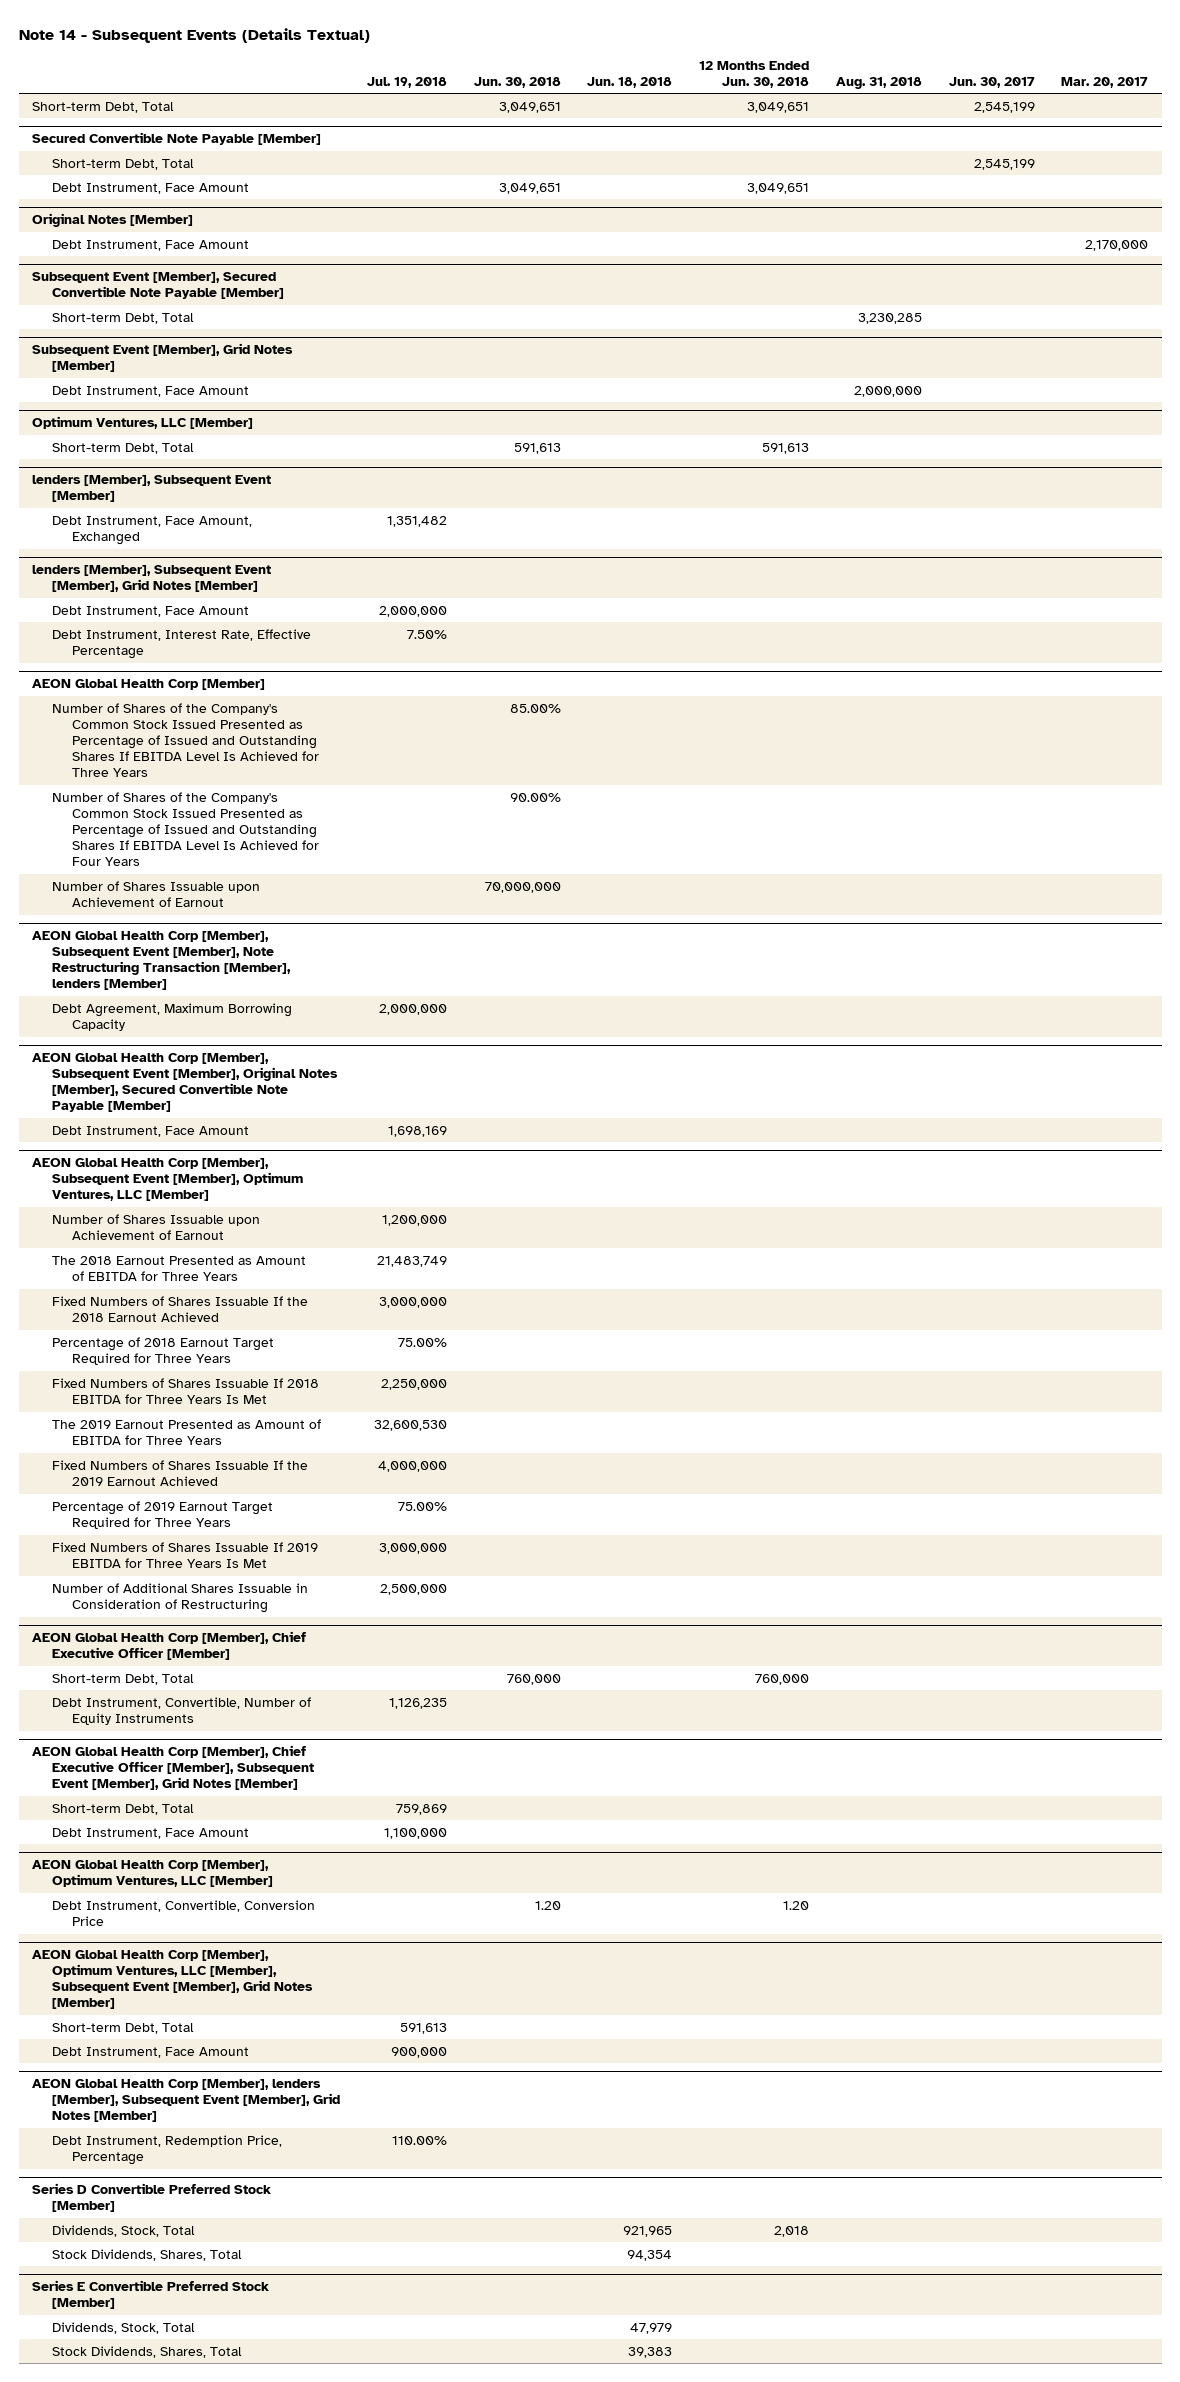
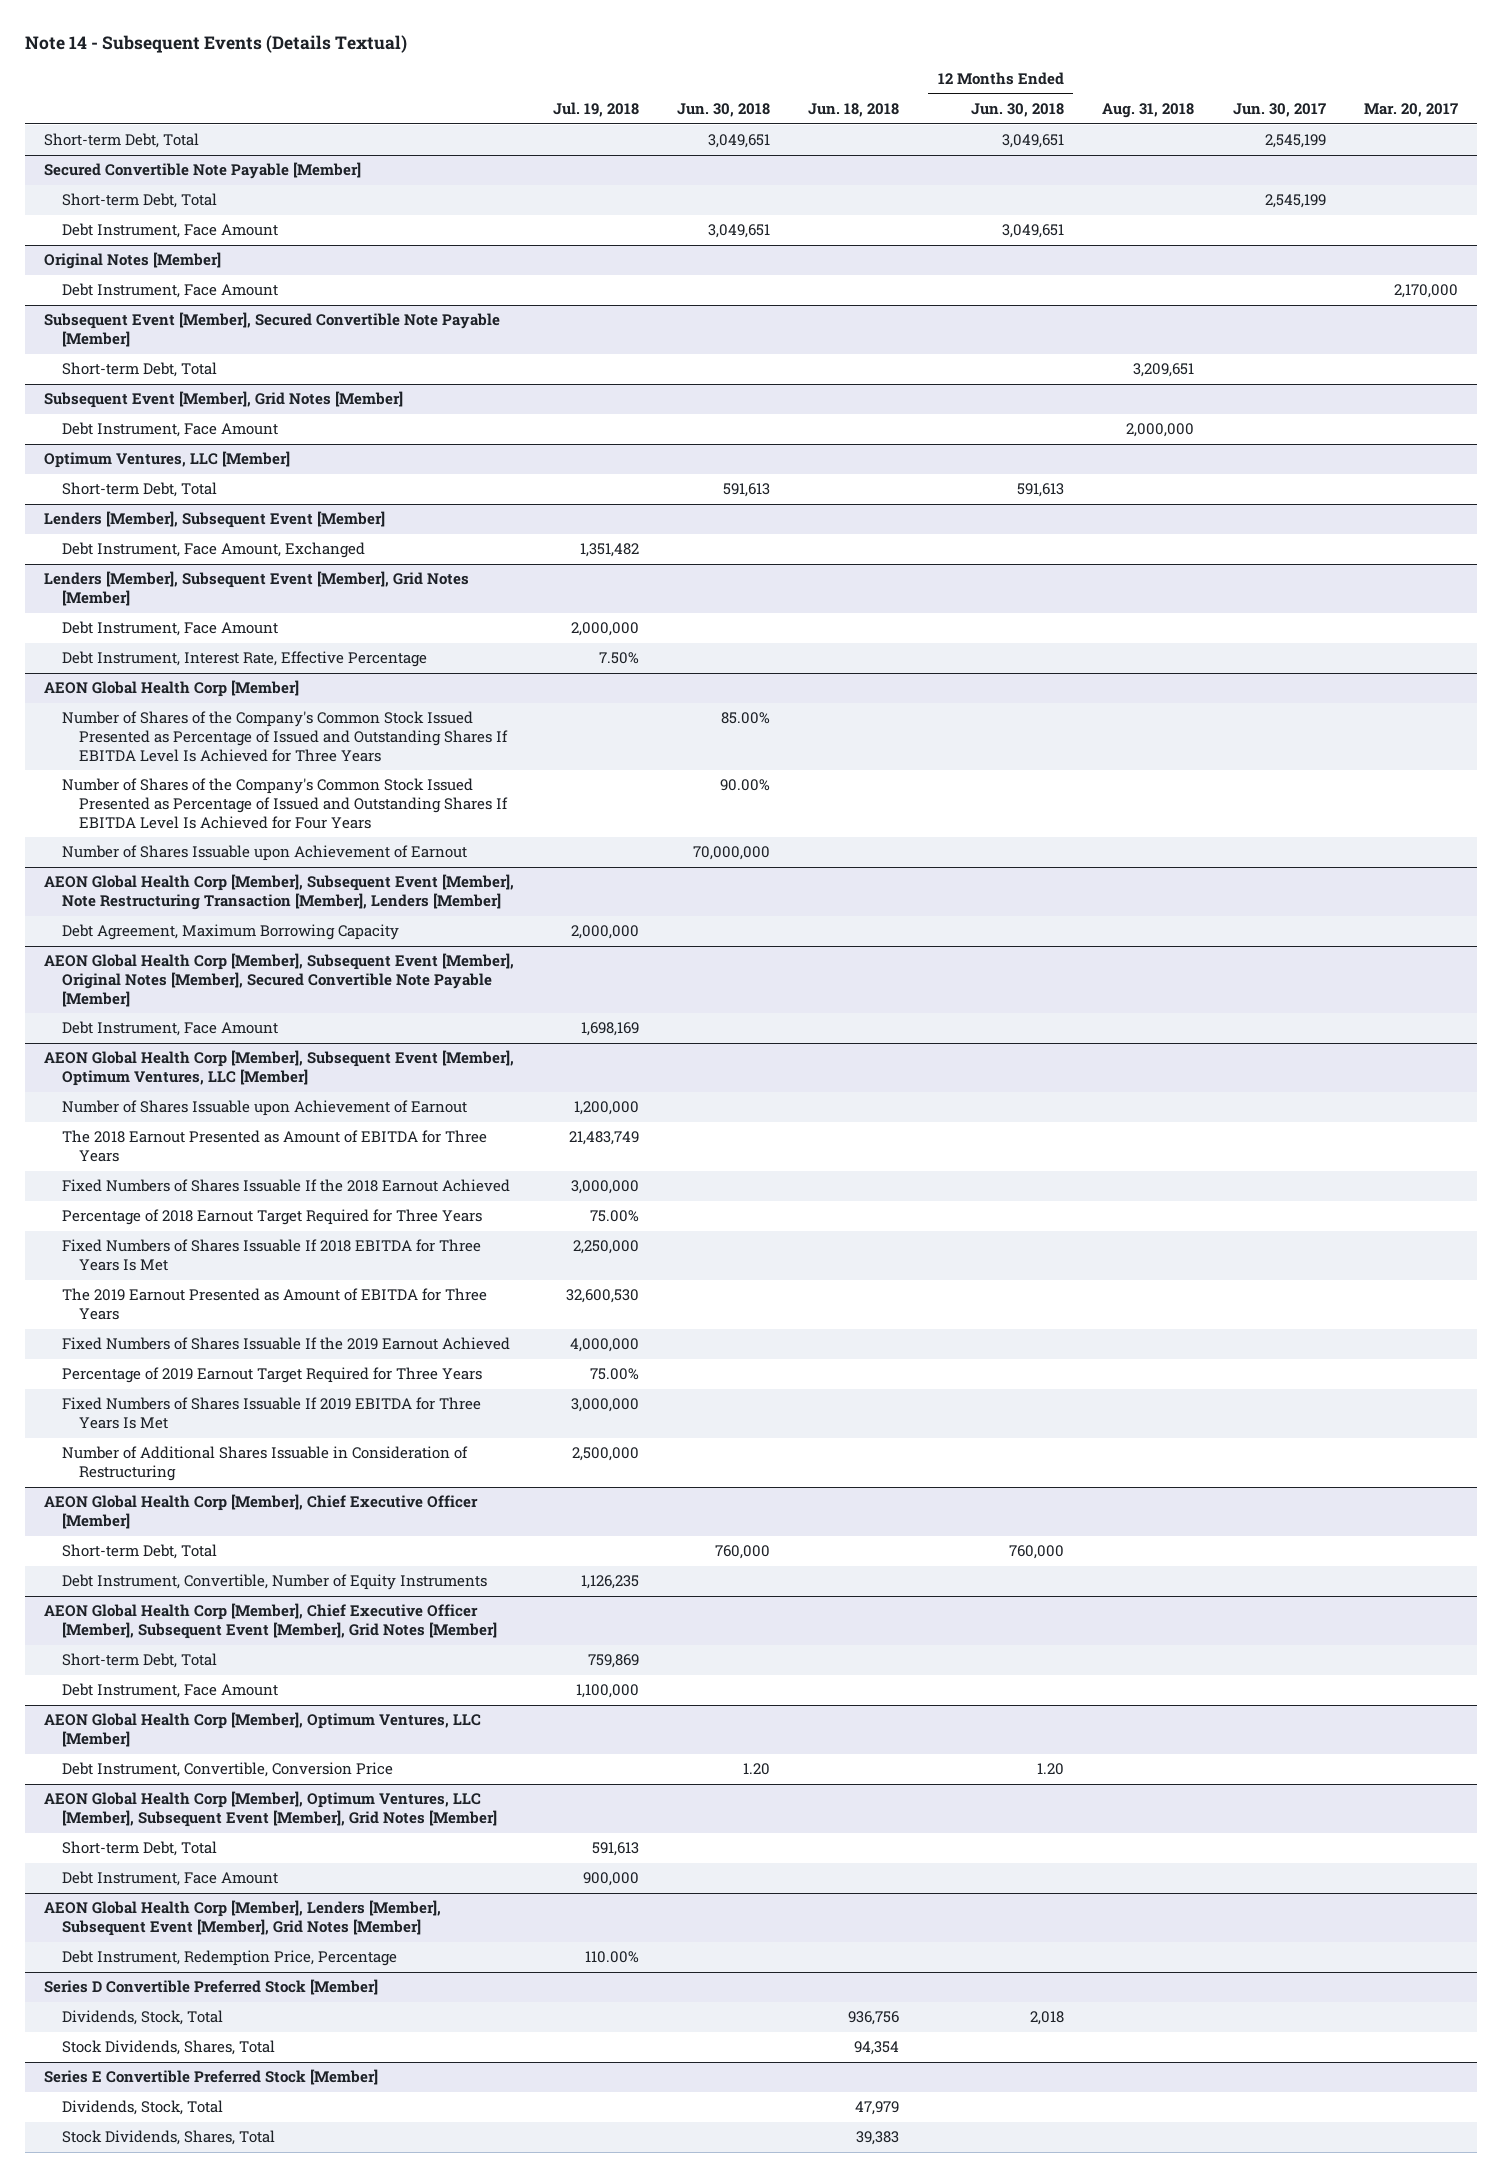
@ Subsequent Event [Member], Secured Convertible Note Payable [Member]
- Short-term Debt, Total | | | | | 3,230,285 | |
+ Short-term Debt, Total | | | | | 3,209,651 | |
- lenders [Member], Subsequent Event [Member]
+ Lenders [Member], Subsequent Event [Member]
- lenders [Member], Subsequent Event [Member], Grid Notes [Member]
+ Lenders [Member], Subsequent Event [Member], Grid Notes [Member]
- AEON Global Health Corp [Member], Subsequent Event [Member], Note Restructuring Transaction [Member], lenders [Member]
+ AEON Global Health Corp [Member], Subsequent Event [Member], Note Restructuring Transaction [Member], Lenders [Member]
- AEON Global Health Corp [Member], lenders [Member], Subsequent Event [Member], Grid Notes [Member]
+ AEON Global Health Corp [Member], Lenders [Member], Subsequent Event [Member], Grid Notes [Member]
@ Series D Convertible Preferred Stock [Member]
- Dividends, Stock, Total | | | 921,965 | 2,018 | | |
+ Dividends, Stock, Total | | | 936,756 | 2,018 | | |

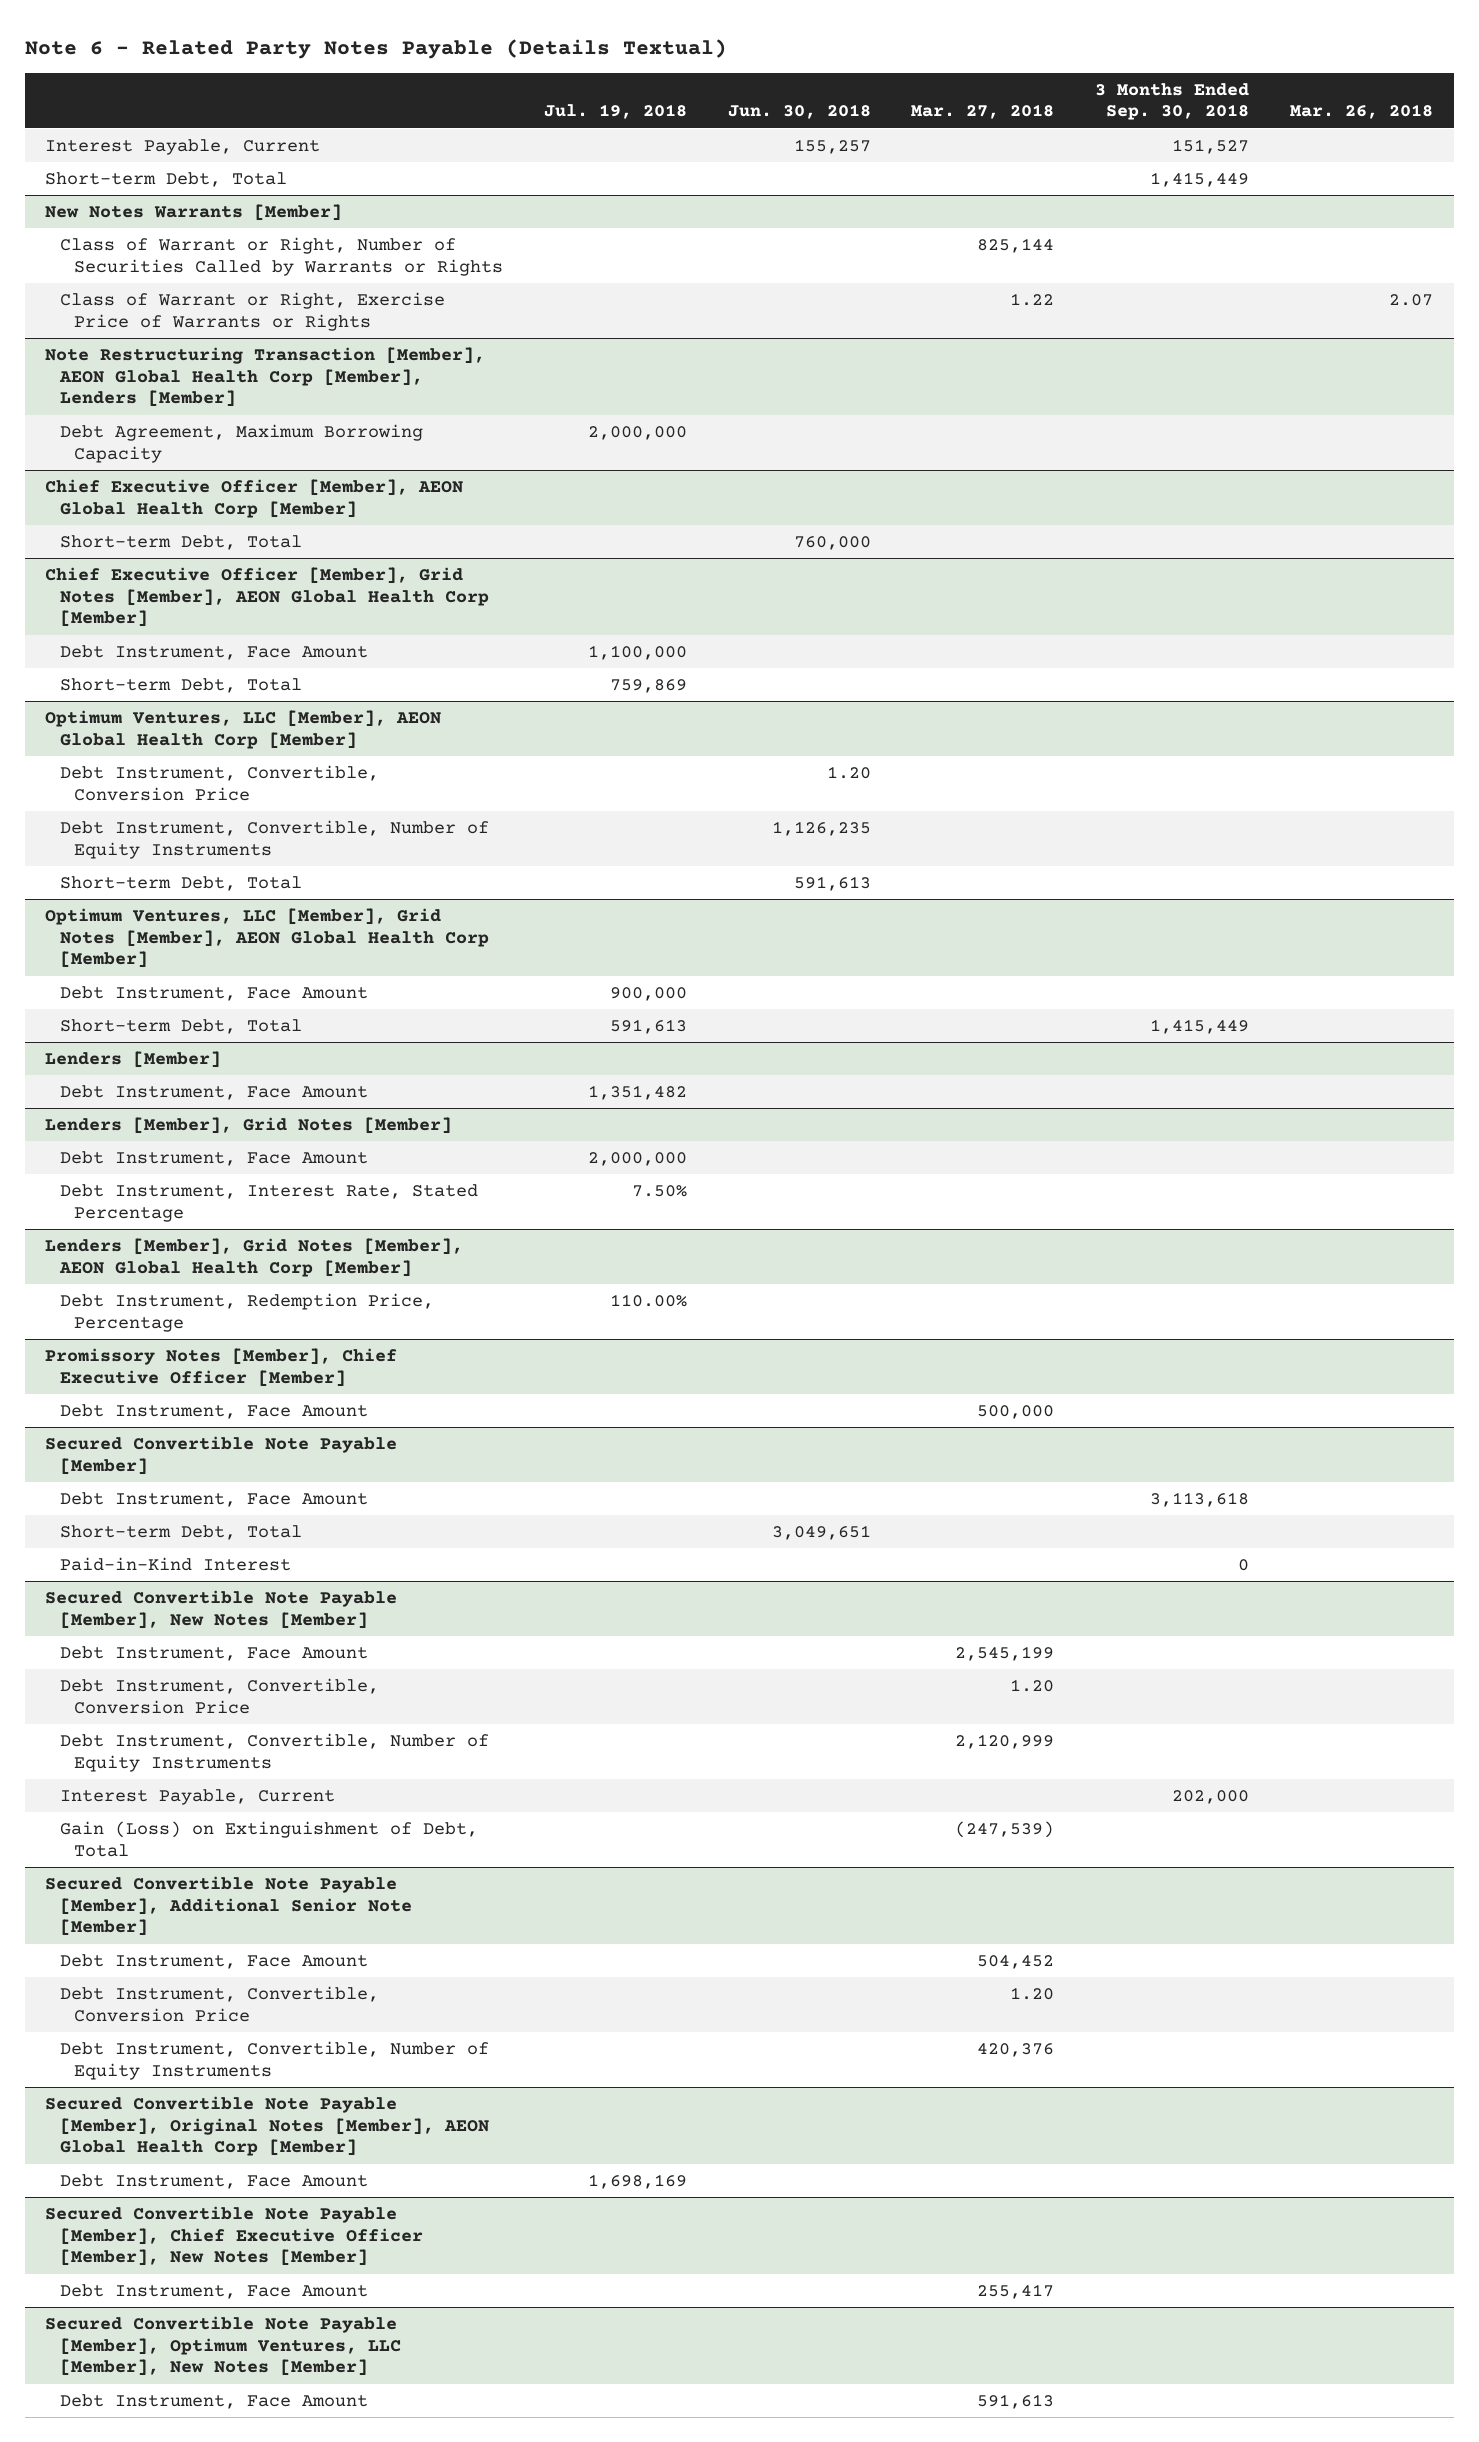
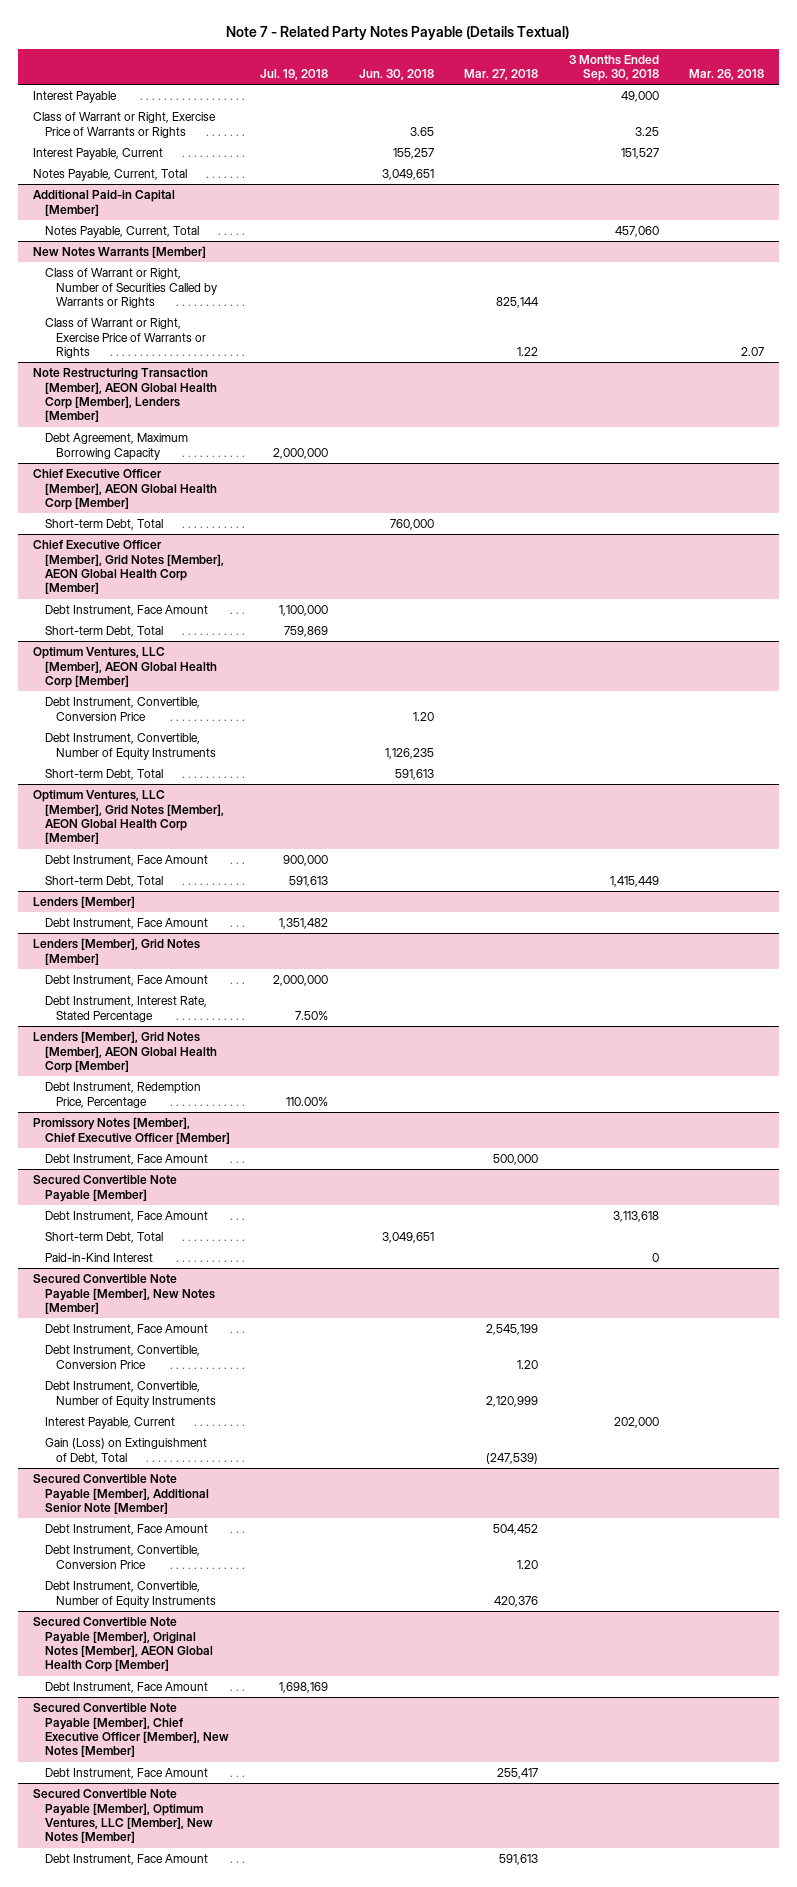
- Note 6 - Related Party Notes Payable (Details Textual)
+ Note 7 - Related Party Notes Payable (Details Textual)
+ Interest Payable | | | | 49,000 |
+ Class of Warrant or Right, Exercise Price of Warrants or Rights | | 3.65 | | 3.25 |
- Short-term Debt, Total | | | | 1,415,449 |
+ Notes Payable, Current, Total | | 3,049,651 | | |
+ Additional Paid-in Capital [Member]
+ Notes Payable, Current, Total | | | | 457,060 |

